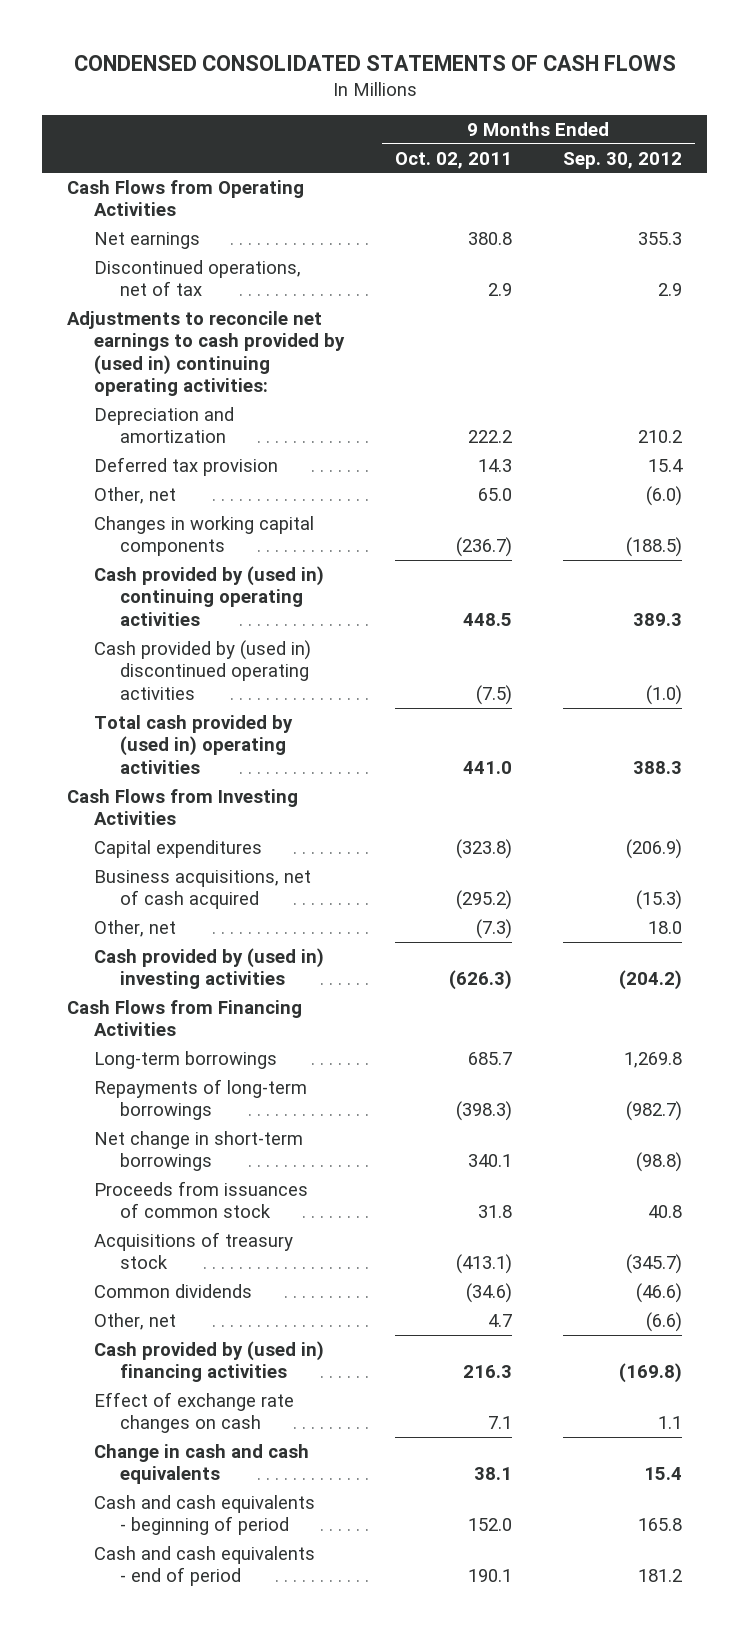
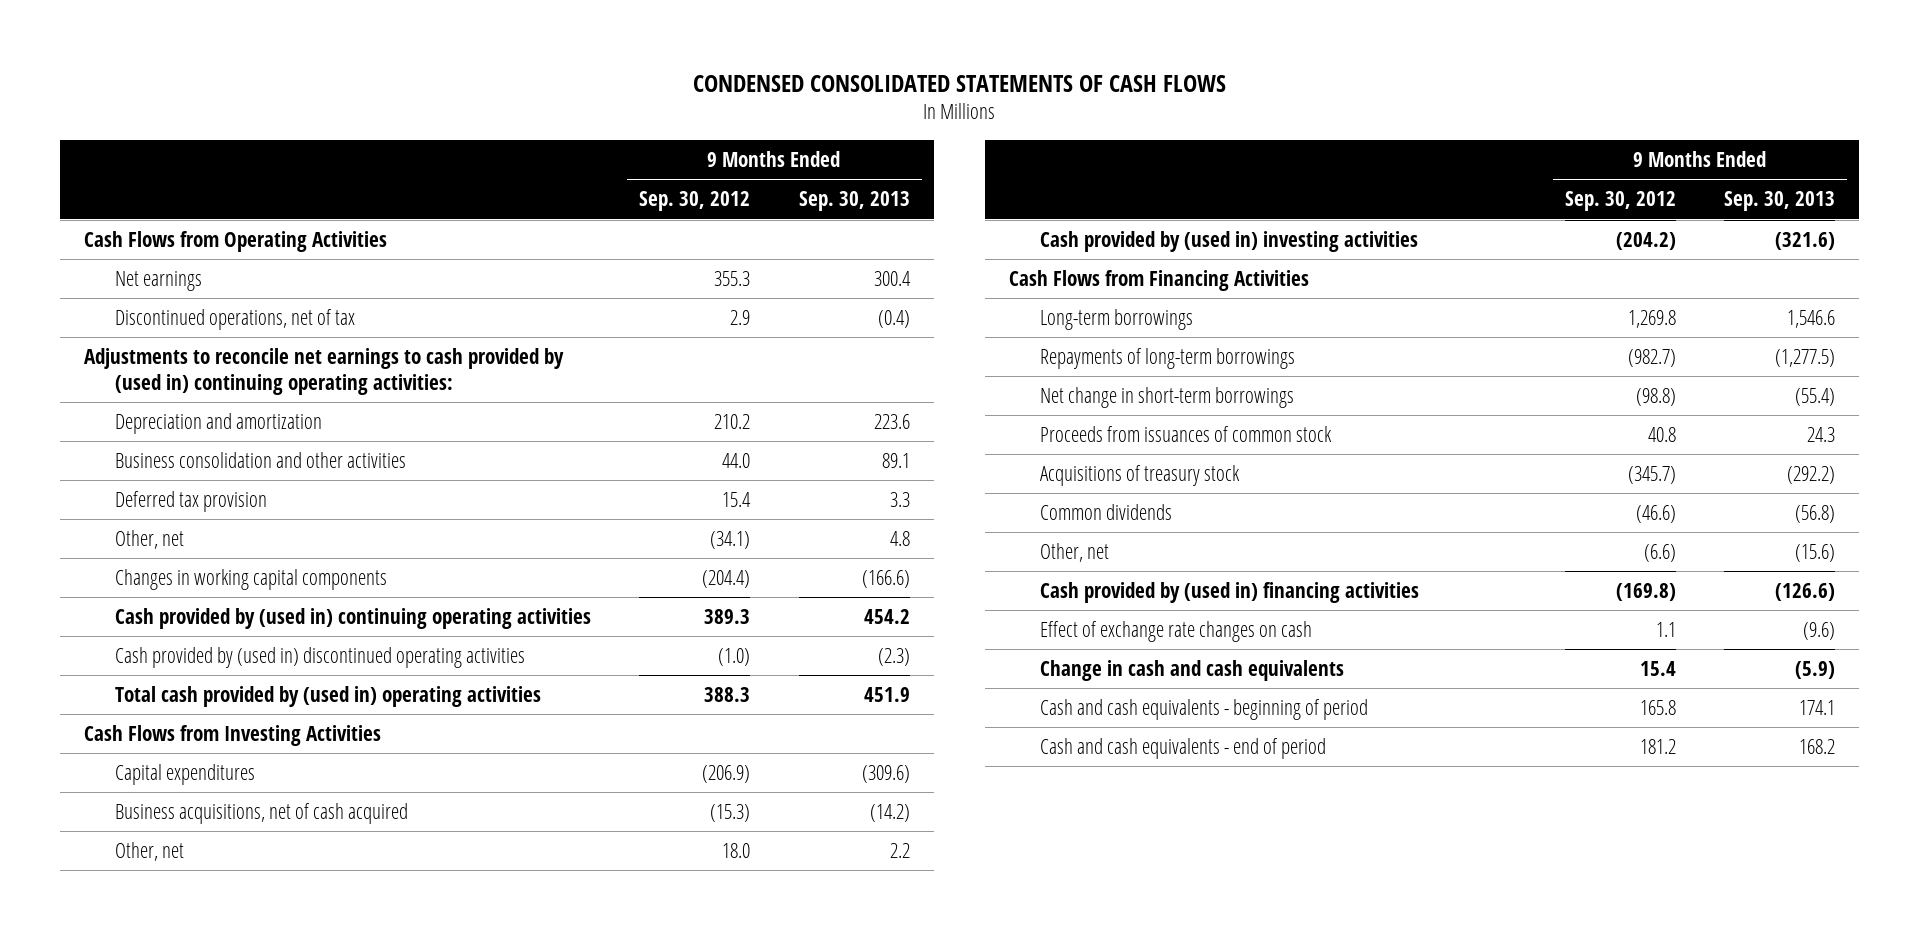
- | 9 Months Ended Oct. 02, 2011 | 9 Months Ended Sep. 30, 2012
+ | 9 Months Ended Sep. 30, 2012 | 9 Months Ended Sep. 30, 2013
+ Business consolidation and other activities | 44.0 | 89.1
- Other, net | 65.0 | (6.0)
- Changes in working capital components | (236.7) | (188.5)
+ Other, net | (34.1) | 4.8
+ Changes in working capital components | (204.4) | (166.6)

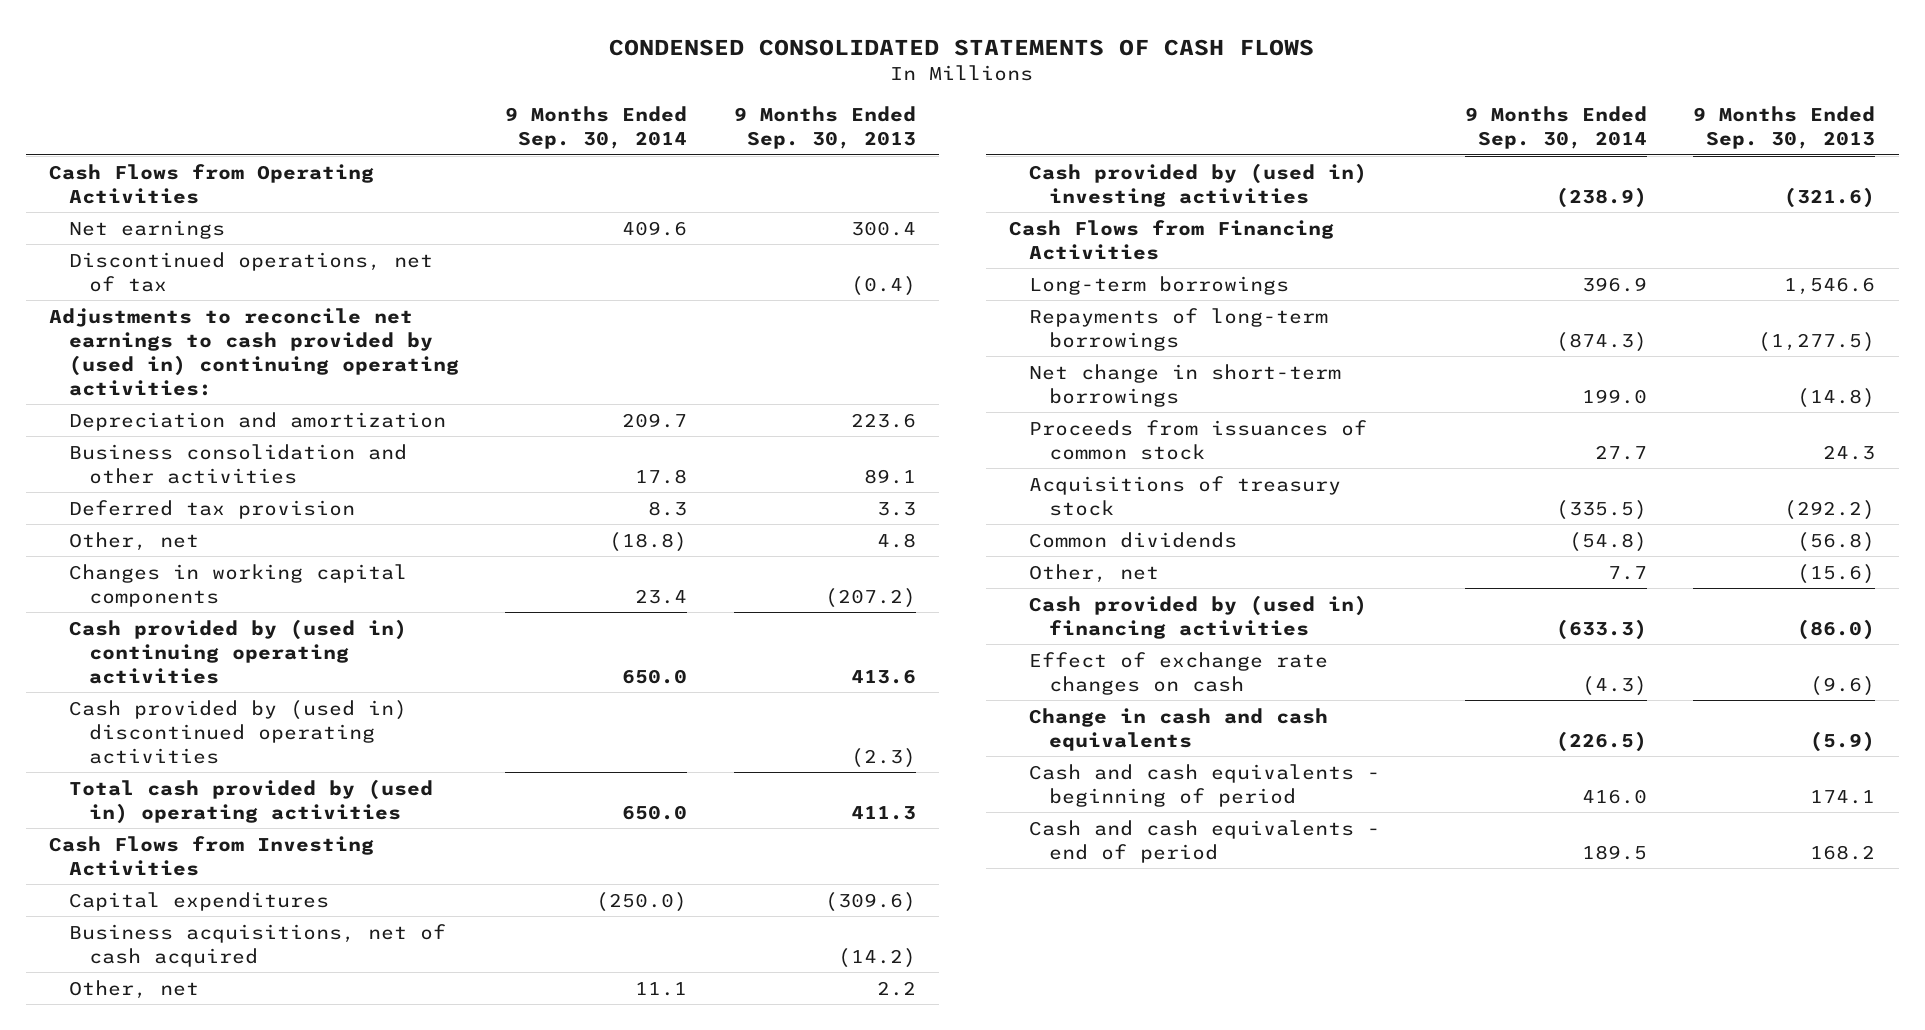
- | 9 Months Ended Sep. 30, 2012 | 9 Months Ended Sep. 30, 2013
+ | 9 Months Ended Sep. 30, 2014 | 9 Months Ended Sep. 30, 2013
- Changes in working capital components | (204.4) | (166.6)
- Cash provided by (used in) continuing operating activities | 389.3 | 454.2
+ Changes in working capital components | 23.4 | (207.2)
+ Cash provided by (used in) continuing operating activities | 650.0 | 413.6
- Total cash provided by (used in) operating activities | 388.3 | 451.9
+ Total cash provided by (used in) operating activities | 650.0 | 411.3
- Net change in short-term borrowings | (98.8) | (55.4)
+ Net change in short-term borrowings | 199.0 | (14.8)
- Cash provided by (used in) financing activities | (169.8) | (126.6)
+ Cash provided by (used in) financing activities | (633.3) | (86.0)

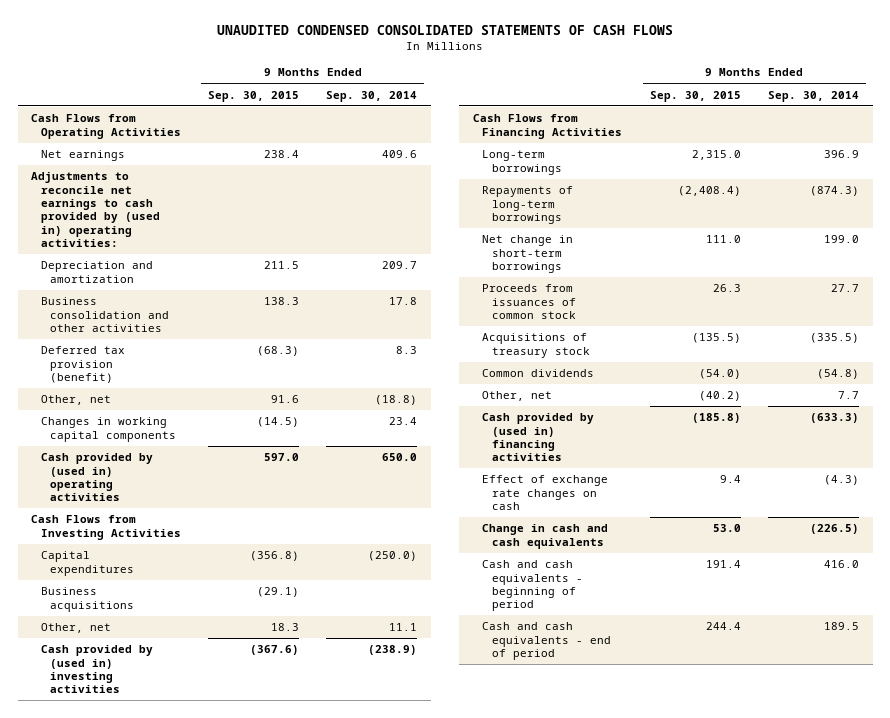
- CONDENSED CONSOLIDATED STATEMENTS OF CASH FLOWS
+ UNAUDITED CONDENSED CONSOLIDATED STATEMENTS OF CASH FLOWS
- | 9 Months Ended Sep. 30, 2014 | 9 Months Ended Sep. 30, 2013
+ | 9 Months Ended Sep. 30, 2015 | 9 Months Ended Sep. 30, 2014
- Discontinued operations, net of tax | | (0.4)
- Adjustments to reconcile net earnings to cash provided by (used in) continuing operating activities:
+ Adjustments to reconcile net earnings to cash provided by (used in) operating activities:
- Deferred tax provision | 8.3 | 3.3
+ Deferred tax provision (benefit) | (68.3) | 8.3
- Cash provided by (used in) continuing operating activities | 650.0 | 413.6
- Cash provided by (used in) discontinued operating activities | | (2.3)
- Total cash provided by (used in) operating activities | 650.0 | 411.3
+ Cash provided by (used in) operating activities | 597.0 | 650.0
- Business acquisitions, net of cash acquired | | (14.2)
+ Business acquisitions | (29.1) |

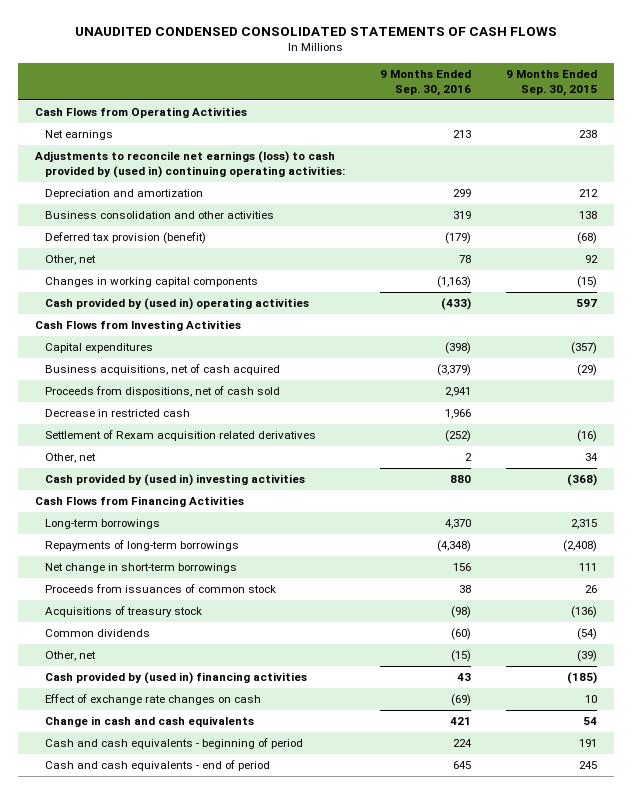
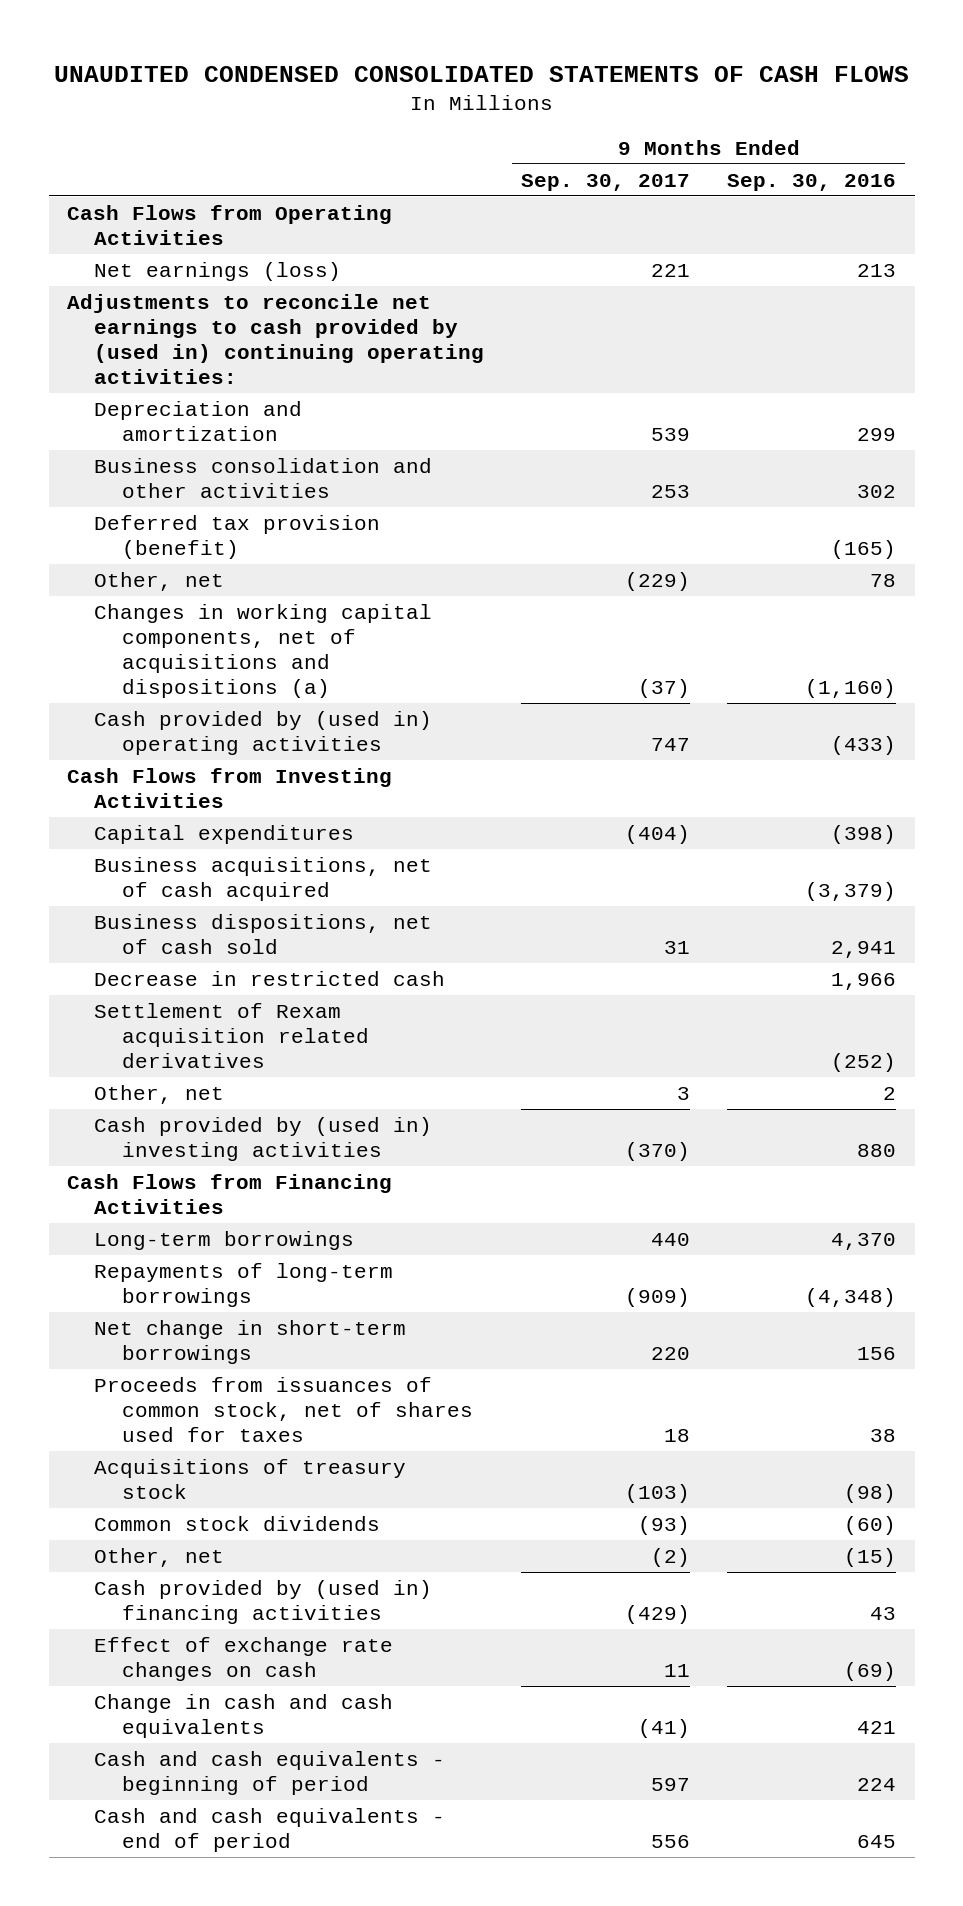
- | 9 Months Ended Sep. 30, 2016 | 9 Months Ended Sep. 30, 2015
+ | 9 Months Ended Sep. 30, 2017 | 9 Months Ended Sep. 30, 2016
- Net earnings | 213 | 238
- Adjustments to reconcile net earnings (loss) to cash provided by (used in) continuing operating activities:
+ Net earnings (loss) | 221 | 213
+ Adjustments to reconcile net earnings to cash provided by (used in) continuing operating activities:
- Business consolidation and other activities | 319 | 138
- Deferred tax provision (benefit) | (179) | (68)
+ Business consolidation and other activities | 253 | 302
+ Deferred tax provision (benefit) | | (165)
- Changes in working capital components | (1,163) | (15)
+ Changes in working capital components, net of acquisitions and dispositions (a) | (37) | (1,160)
- Proceeds from dispositions, net of cash sold | 2,941 |
+ Business dispositions, net of cash sold | 31 | 2,941
- Proceeds from issuances of common stock | 38 | 26
+ Proceeds from issuances of common stock, net of shares used for taxes | 18 | 38
- Common dividends | (60) | (54)
+ Common stock dividends | (93) | (60)

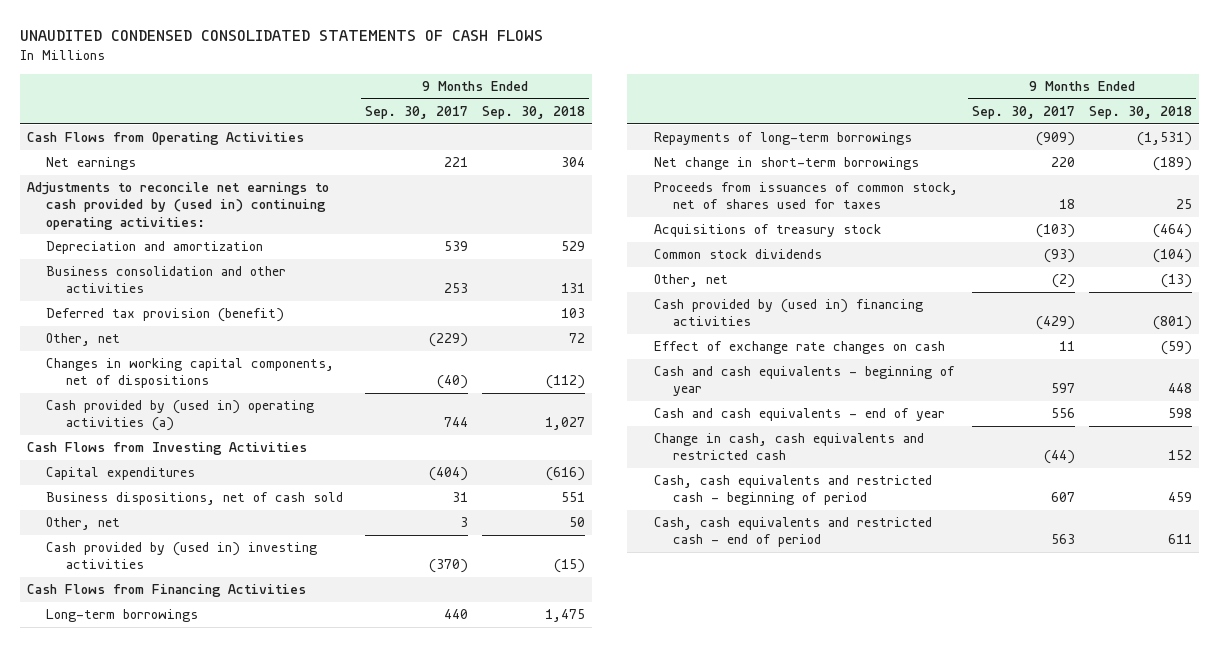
- | 9 Months Ended Sep. 30, 2017 | 9 Months Ended Sep. 30, 2016
+ | 9 Months Ended Sep. 30, 2017 | 9 Months Ended Sep. 30, 2018
- Net earnings (loss) | 221 | 213
+ Net earnings | 221 | 304
- Changes in working capital components, net of acquisitions and dispositions (a) | (37) | (1,160)
- Cash provided by (used in) operating activities | 747 | (433)
+ Changes in working capital components, net of dispositions | (40) | (112)
+ Cash provided by (used in) operating activities (a) | 744 | 1,027
- Business acquisitions, net of cash acquired | | (3,379)
- Decrease in restricted cash | | 1,966
- Settlement of Rexam acquisition related derivatives | | (252)
- Change in cash and cash equivalents | (41) | 421
- Cash and cash equivalents - beginning of period | 597 | 224
- Cash and cash equivalents - end of period | 556 | 645
+ Cash and cash equivalents - beginning of year | 597 | 448
+ Cash and cash equivalents - end of year | 556 | 598
+ Change in cash, cash equivalents and restricted cash | (44) | 152
+ Cash, cash equivalents and restricted cash - beginning of period | 607 | 459
+ Cash, cash equivalents and restricted cash - end of period | 563 | 611

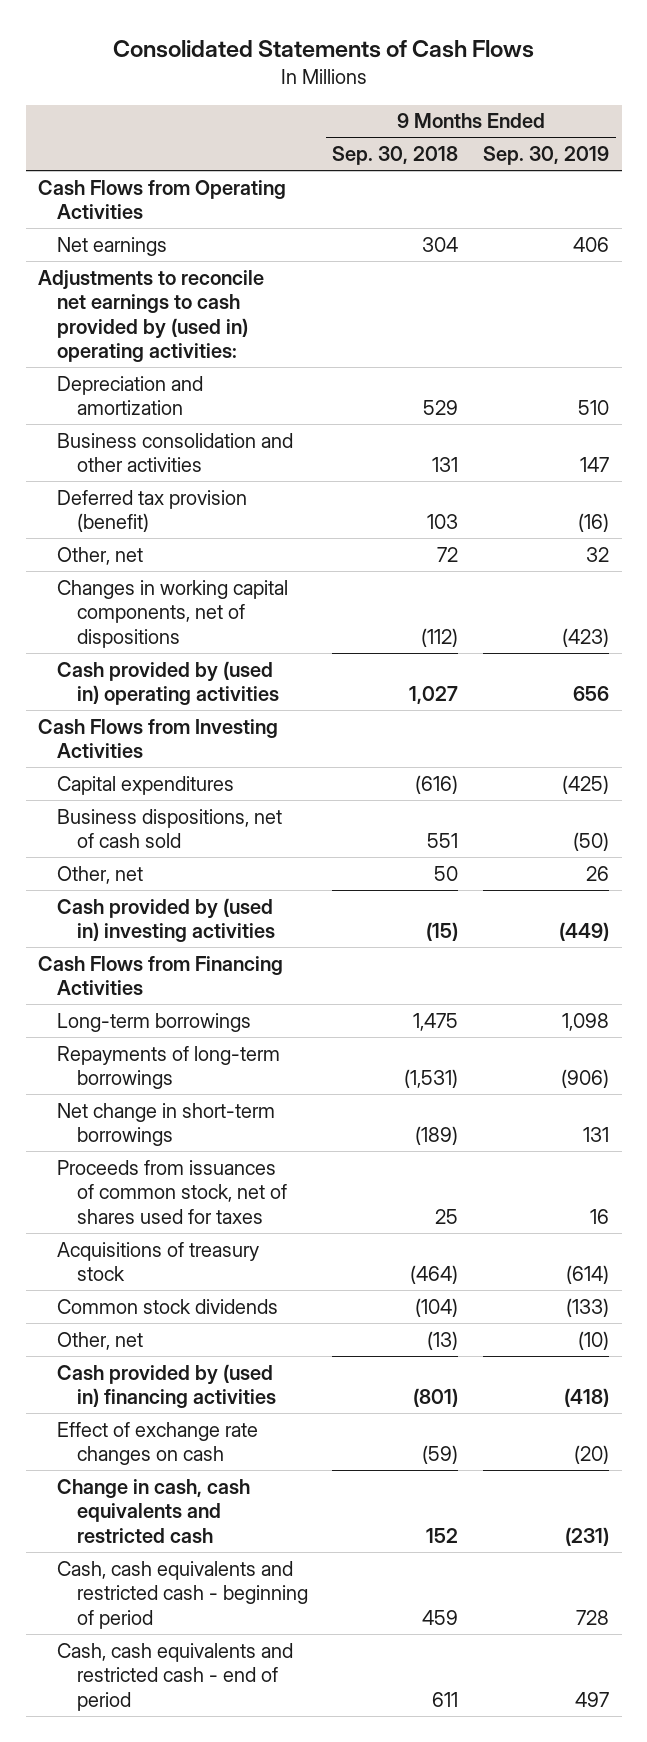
- UNAUDITED CONDENSED CONSOLIDATED STATEMENTS OF CASH FLOWS
+ Consolidated Statements of Cash Flows
- | 9 Months Ended Sep. 30, 2017 | 9 Months Ended Sep. 30, 2018
+ | 9 Months Ended Sep. 30, 2018 | 9 Months Ended Sep. 30, 2019
- Adjustments to reconcile net earnings to cash provided by (used in) continuing operating activities:
+ Adjustments to reconcile net earnings to cash provided by (used in) operating activities:
- Cash provided by (used in) operating activities (a) | 744 | 1,027
+ Cash provided by (used in) operating activities | 1,027 | 656
- Cash and cash equivalents - beginning of year | 597 | 448
- Cash and cash equivalents - end of year | 556 | 598

